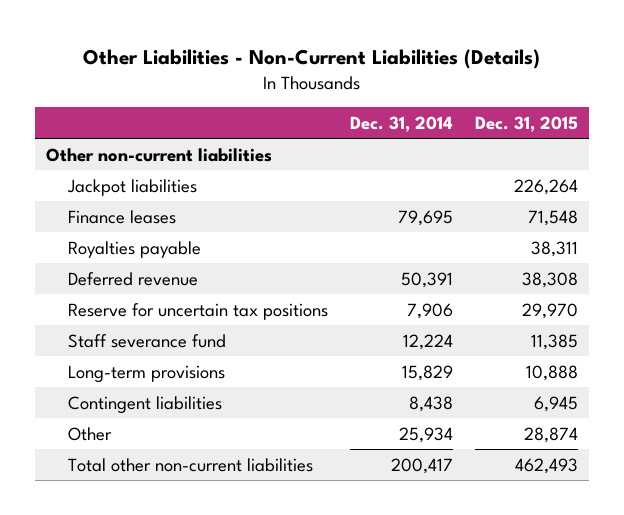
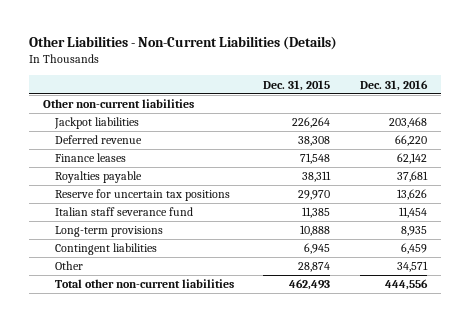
- | Dec. 31, 2014 | Dec. 31, 2015
+ | Dec. 31, 2015 | Dec. 31, 2016
moved up: Deferred revenue | 38,308 | 66,220
- Staff severance fund | 12,224 | 11,385
+ Italian staff severance fund | 11,385 | 11,454

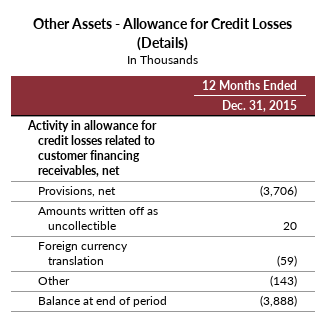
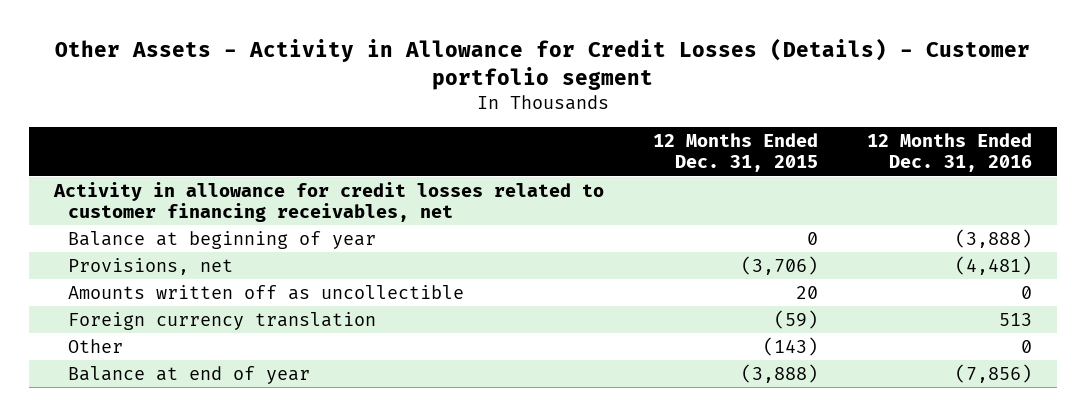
- Other Assets - Allowance for Credit Losses (Details)
+ Other Assets - Activity in Allowance for Credit Losses (Details) - Customer portfolio segment
- | 12 Months Ended Dec. 31, 2015
+ | 12 Months Ended Dec. 31, 2015 | 12 Months Ended Dec. 31, 2016
+ Balance at beginning of year | 0 | (3,888)
- Balance at end of period | (3,888)
+ Balance at end of year | (3,888) | (7,856)

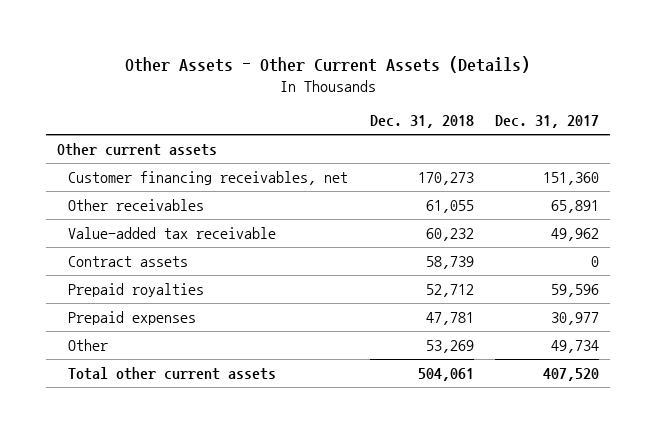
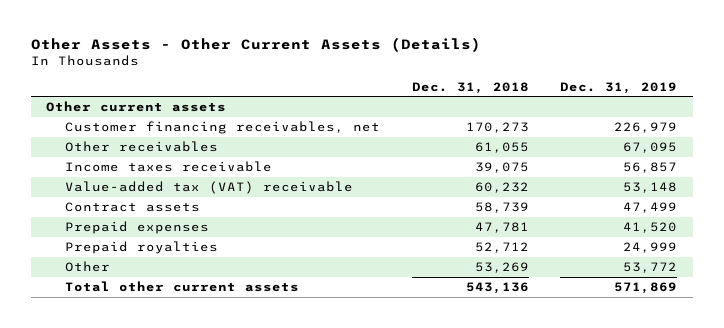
- | Dec. 31, 2018 | Dec. 31, 2017
+ | Dec. 31, 2018 | Dec. 31, 2019
- Value-added tax receivable | 60,232 | 49,962
+ Income taxes receivable | 39,075 | 56,857
+ Value-added tax (VAT) receivable | 60,232 | 53,148
moved down: Prepaid royalties | 52,712 | 24,999
- Total other current assets | 504,061 | 407,520
+ Total other current assets | 543,136 | 571,869

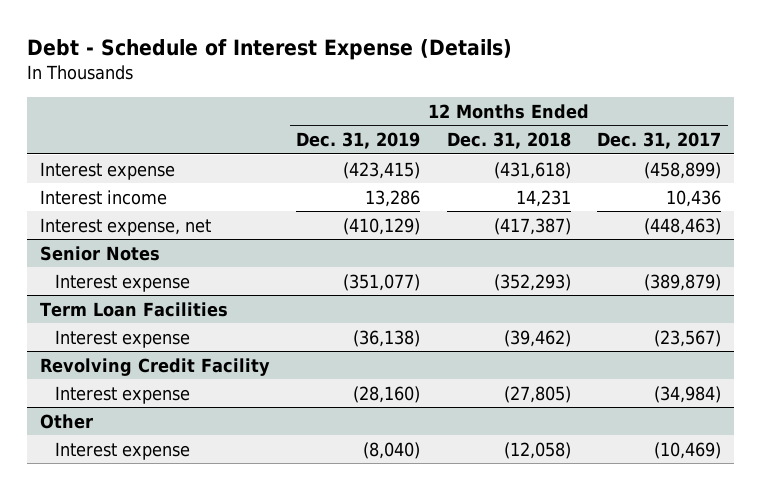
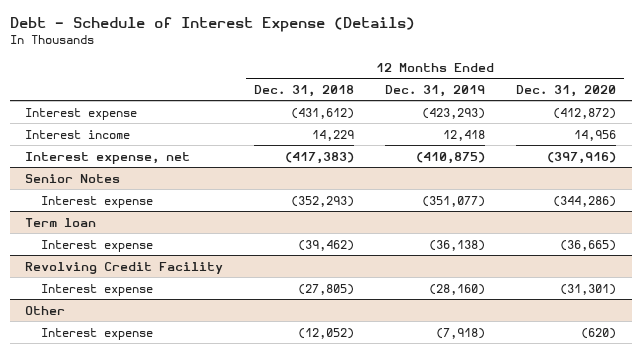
- | 12 Months Ended Dec. 31, 2019 | 12 Months Ended Dec. 31, 2018 | 12 Months Ended Dec. 31, 2017
+ | 12 Months Ended Dec. 31, 2018 | 12 Months Ended Dec. 31, 2019 | 12 Months Ended Dec. 31, 2020
- Interest expense | (423,415) | (431,618) | (458,899)
- Interest income | 13,286 | 14,231 | 10,436
- Interest expense, net | (410,129) | (417,387) | (448,463)
+ Interest expense | (431,612) | (423,293) | (412,872)
+ Interest income | 14,229 | 12,418 | 14,956
+ Interest expense, net | (417,383) | (410,875) | (397,916)
- Term Loan Facilities
+ Term loan
@ Other
- Interest expense | (8,040) | (12,058) | (10,469)
+ Interest expense | (12,052) | (7,918) | (620)

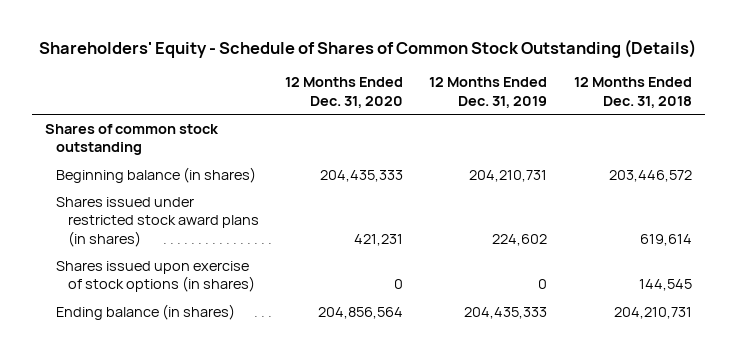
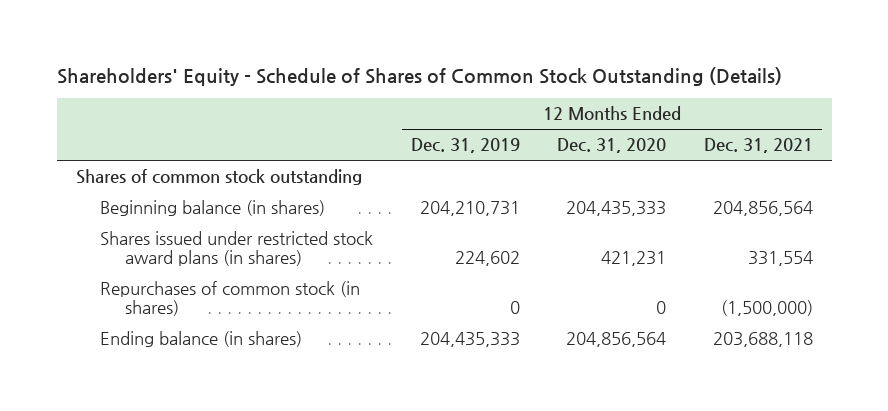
- | 12 Months Ended Dec. 31, 2020 | 12 Months Ended Dec. 31, 2019 | 12 Months Ended Dec. 31, 2018
+ | 12 Months Ended Dec. 31, 2019 | 12 Months Ended Dec. 31, 2020 | 12 Months Ended Dec. 31, 2021
- Shares issued upon exercise of stock options (in shares) | 0 | 0 | 144,545
+ Repurchases of common stock (in shares) | 0 | 0 | (1,500,000)

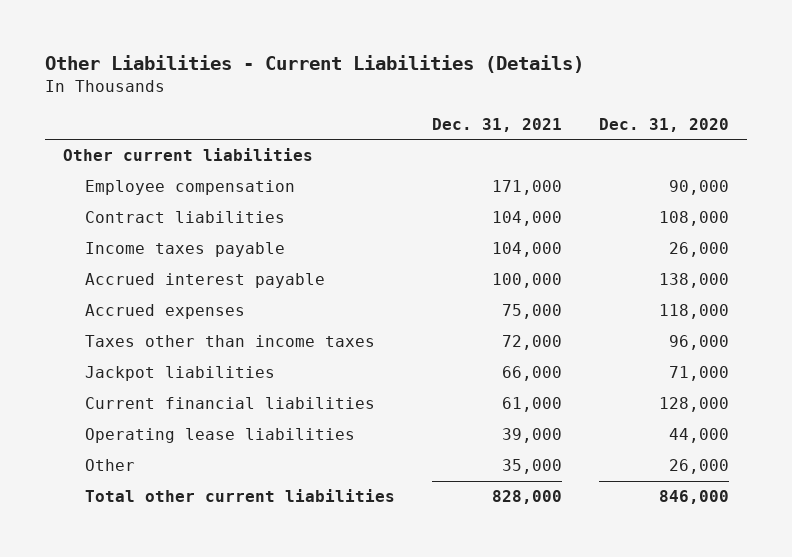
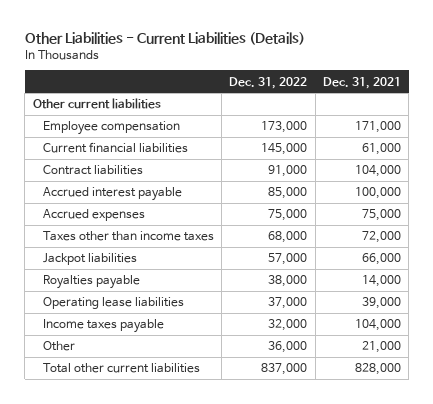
- | Dec. 31, 2021 | Dec. 31, 2020
+ | Dec. 31, 2022 | Dec. 31, 2021
moved up: Current financial liabilities | 145,000 | 61,000
+ Royalties payable | 38,000 | 14,000
- Other | 35,000 | 26,000
moved down: Income taxes payable | 32,000 | 104,000
+ Other | 36,000 | 21,000

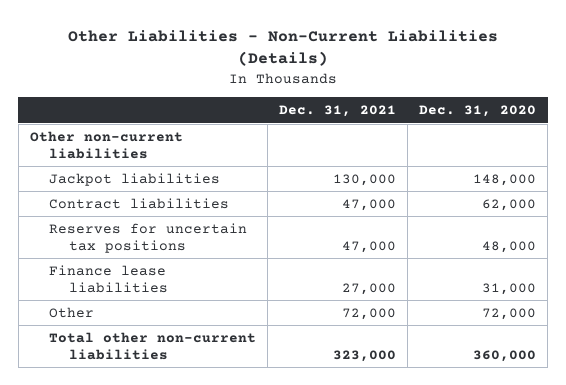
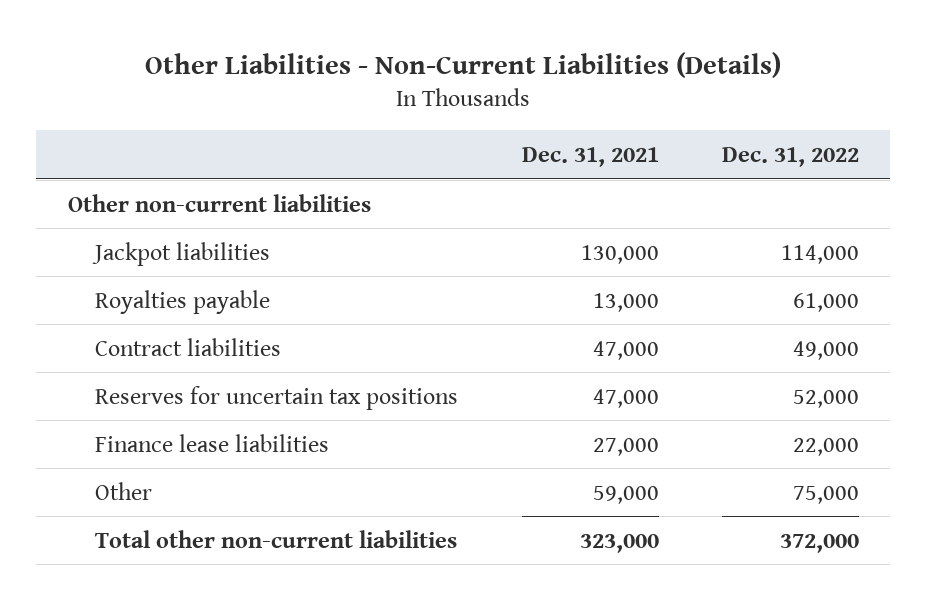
- | Dec. 31, 2021 | Dec. 31, 2020
+ | Dec. 31, 2021 | Dec. 31, 2022
+ Royalties payable | 13,000 | 61,000
- Other | 72,000 | 72,000
+ Other | 59,000 | 75,000

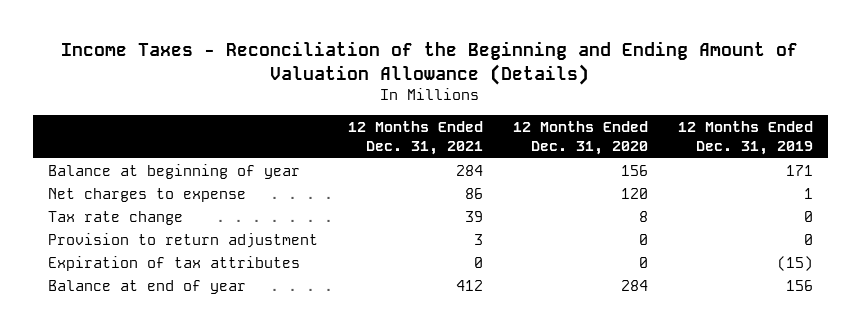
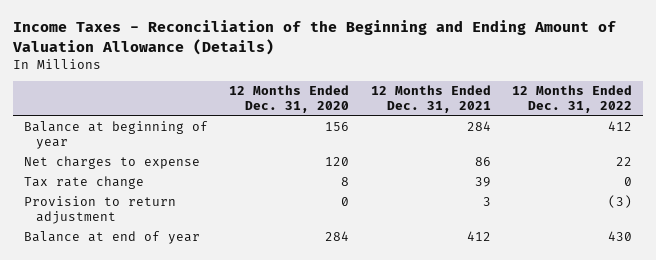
- | 12 Months Ended Dec. 31, 2021 | 12 Months Ended Dec. 31, 2020 | 12 Months Ended Dec. 31, 2019
+ | 12 Months Ended Dec. 31, 2020 | 12 Months Ended Dec. 31, 2021 | 12 Months Ended Dec. 31, 2022
- Expiration of tax attributes | 0 | 0 | (15)

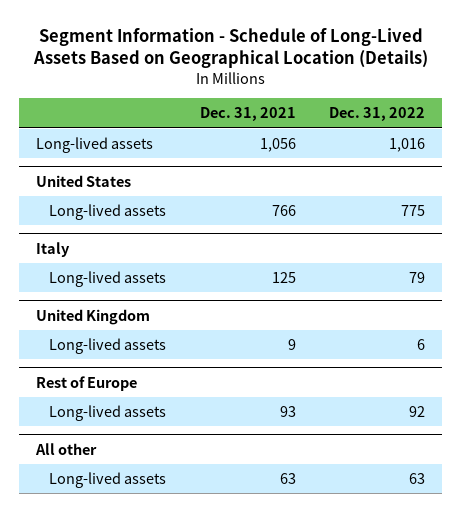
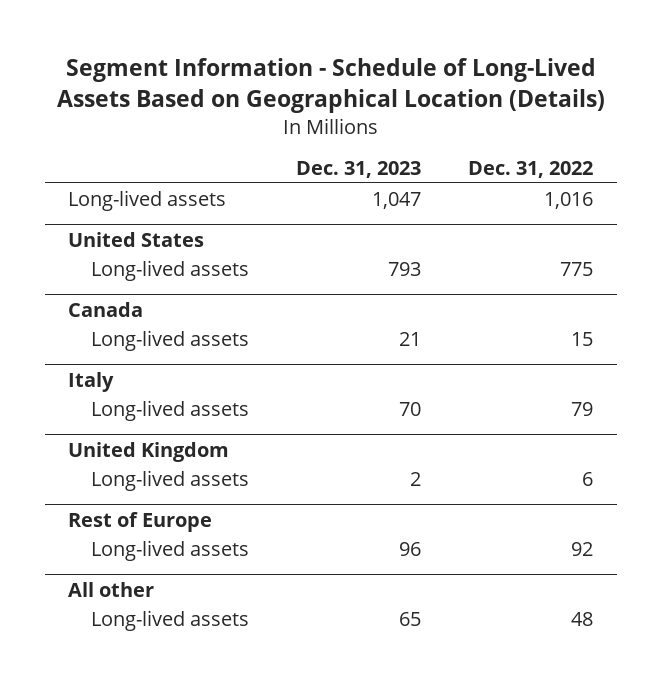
- | Dec. 31, 2021 | Dec. 31, 2022
+ | Dec. 31, 2023 | Dec. 31, 2022
+ Canada
+ Long-lived assets | 21 | 15
@ All other
- Long-lived assets | 63 | 63
+ Long-lived assets | 65 | 48

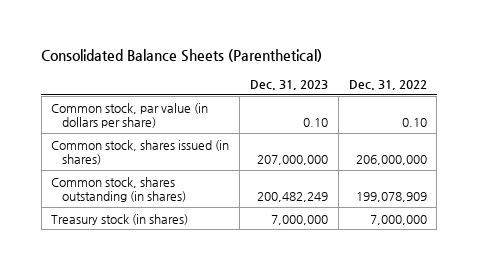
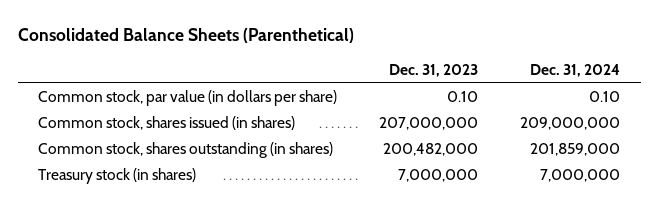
- | Dec. 31, 2023 | Dec. 31, 2022
+ | Dec. 31, 2023 | Dec. 31, 2024
- Common stock, shares outstanding (in shares) | 200,482,249 | 199,078,909
+ Common stock, shares outstanding (in shares) | 200,482,000 | 201,859,000

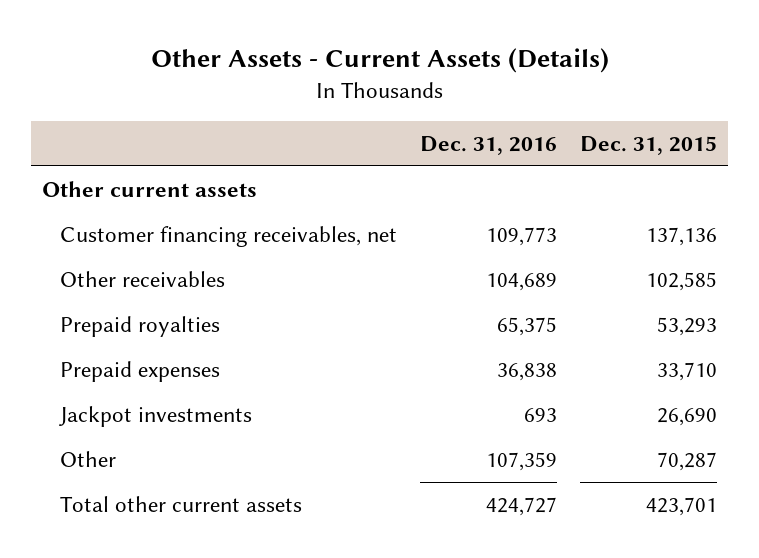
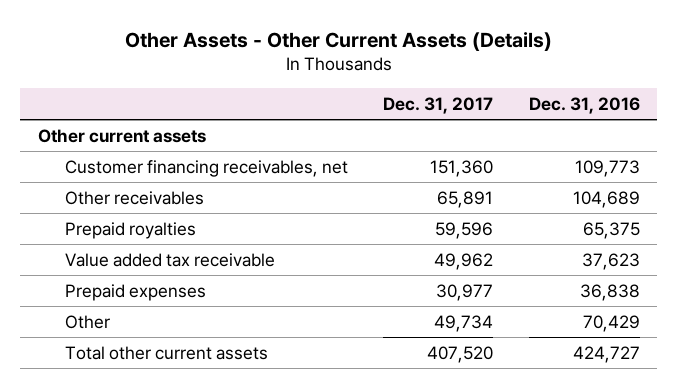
- Other Assets - Current Assets (Details)
+ Other Assets - Other Current Assets (Details)
- | Dec. 31, 2016 | Dec. 31, 2015
+ | Dec. 31, 2017 | Dec. 31, 2016
+ Value added tax receivable | 49,962 | 37,623
- Jackpot investments | 693 | 26,690
- Other | 107,359 | 70,287
+ Other | 49,734 | 70,429

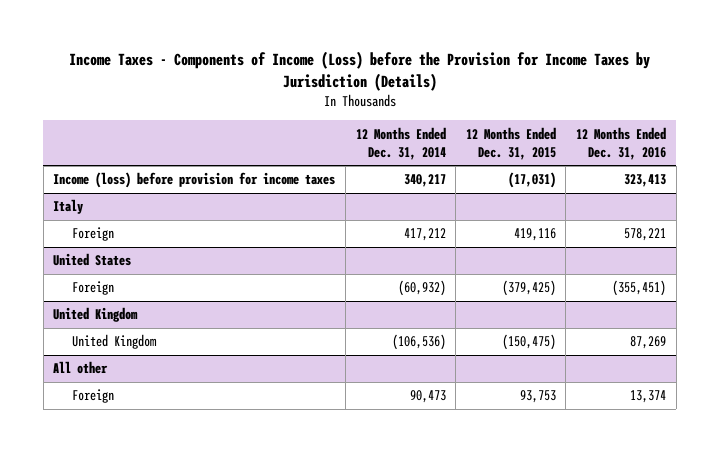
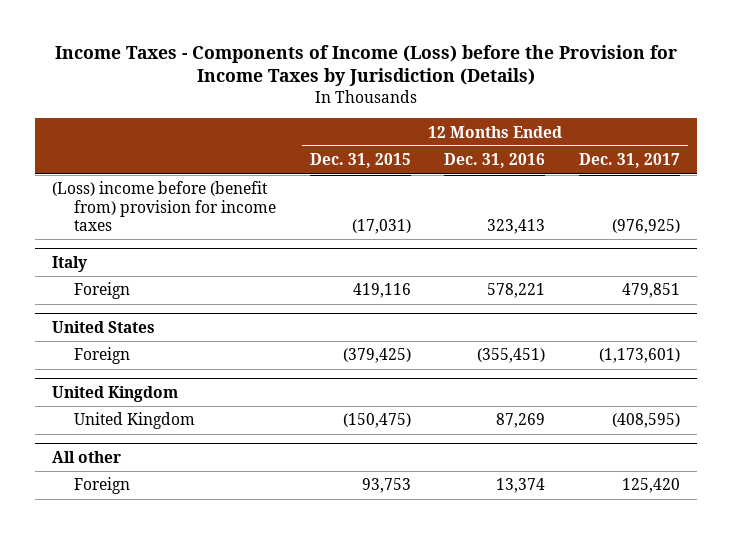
- | 12 Months Ended Dec. 31, 2014 | 12 Months Ended Dec. 31, 2015 | 12 Months Ended Dec. 31, 2016
+ | 12 Months Ended Dec. 31, 2015 | 12 Months Ended Dec. 31, 2016 | 12 Months Ended Dec. 31, 2017
- Income (loss) before provision for income taxes | 340,217 | (17,031) | 323,413
+ (Loss) income before (benefit from) provision for income taxes | (17,031) | 323,413 | (976,925)

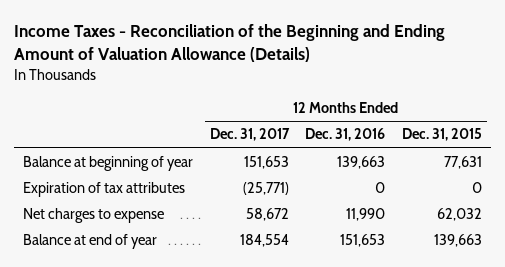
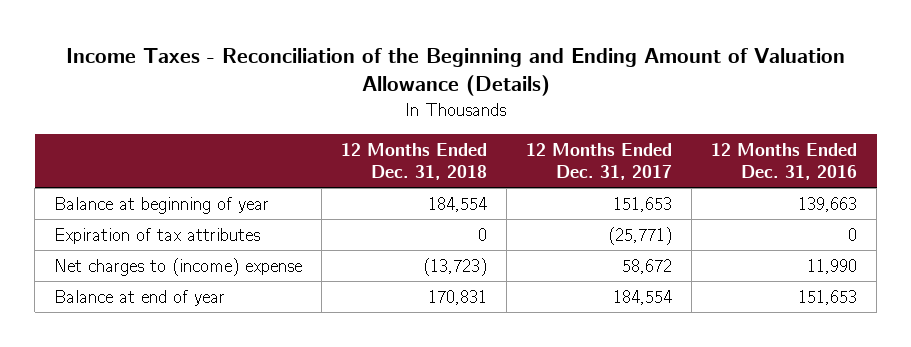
- | 12 Months Ended Dec. 31, 2017 | 12 Months Ended Dec. 31, 2016 | 12 Months Ended Dec. 31, 2015
+ | 12 Months Ended Dec. 31, 2018 | 12 Months Ended Dec. 31, 2017 | 12 Months Ended Dec. 31, 2016
- Net charges to expense | 58,672 | 11,990 | 62,032
+ Net charges to (income) expense | (13,723) | 58,672 | 11,990

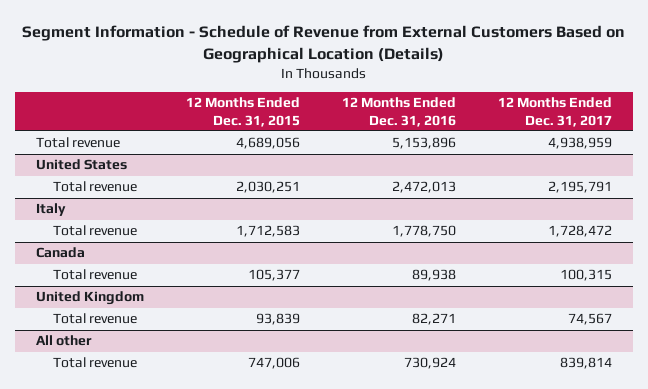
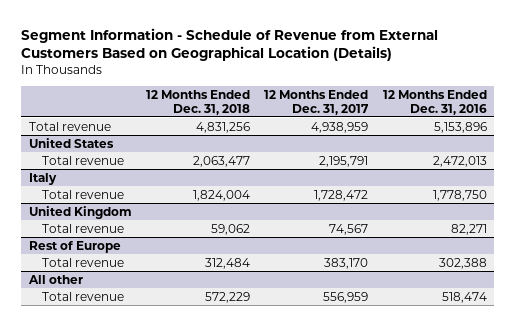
- | 12 Months Ended Dec. 31, 2015 | 12 Months Ended Dec. 31, 2016 | 12 Months Ended Dec. 31, 2017
+ | 12 Months Ended Dec. 31, 2018 | 12 Months Ended Dec. 31, 2017 | 12 Months Ended Dec. 31, 2016
- Canada
- Total revenue | 105,377 | 89,938 | 100,315
+ Rest of Europe
+ Total revenue | 312,484 | 383,170 | 302,388
@ All other
- Total revenue | 747,006 | 730,924 | 839,814
+ Total revenue | 572,229 | 556,959 | 518,474

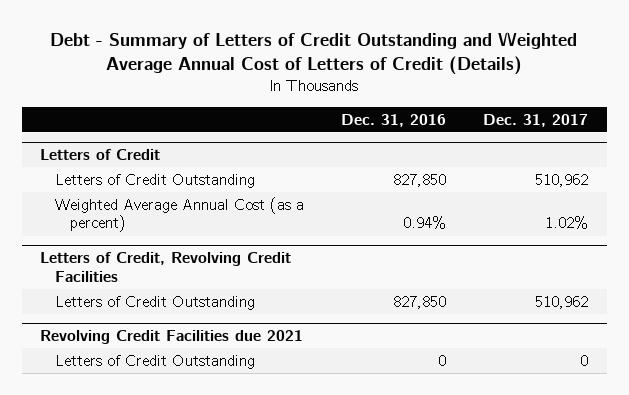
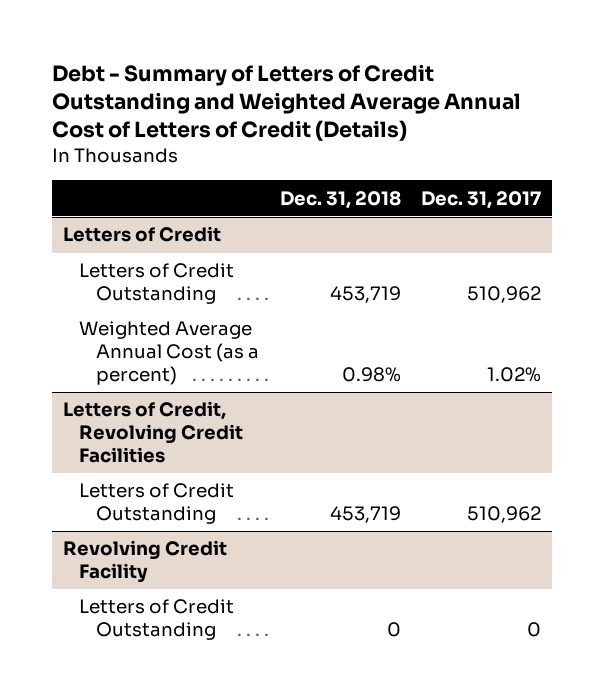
- | Dec. 31, 2016 | Dec. 31, 2017
+ | Dec. 31, 2018 | Dec. 31, 2017
- Revolving Credit Facilities due 2021
+ Revolving Credit Facility

